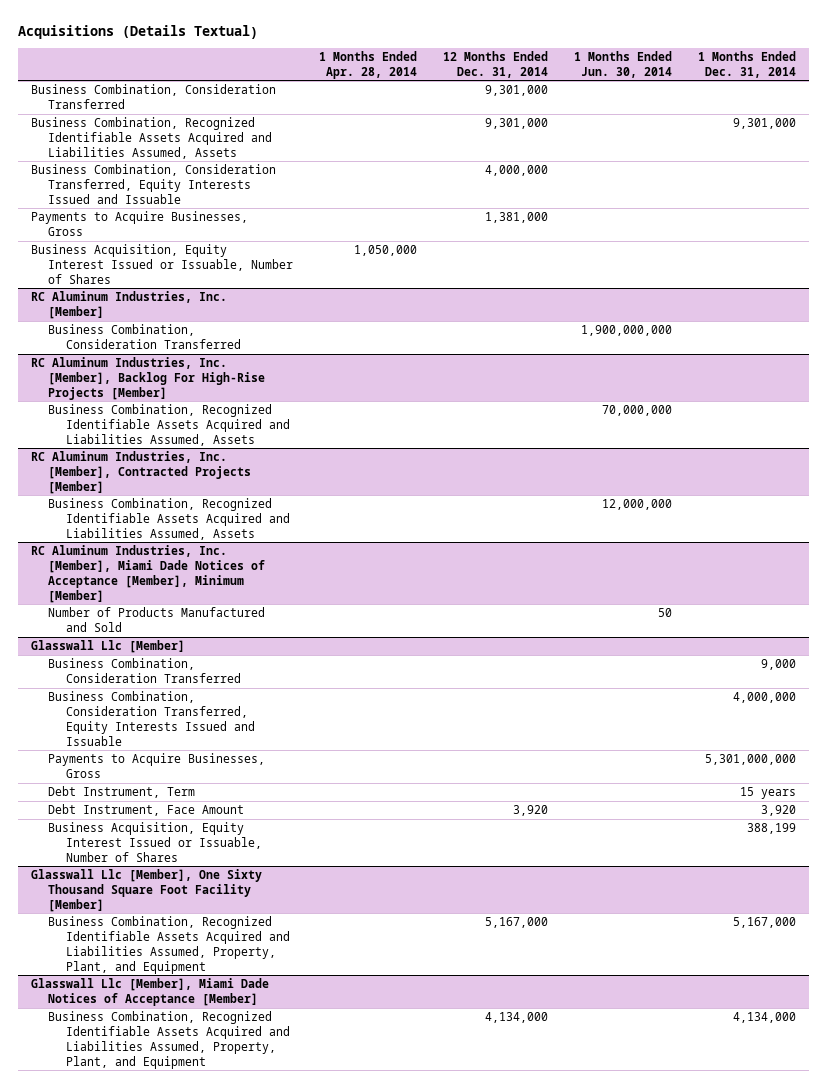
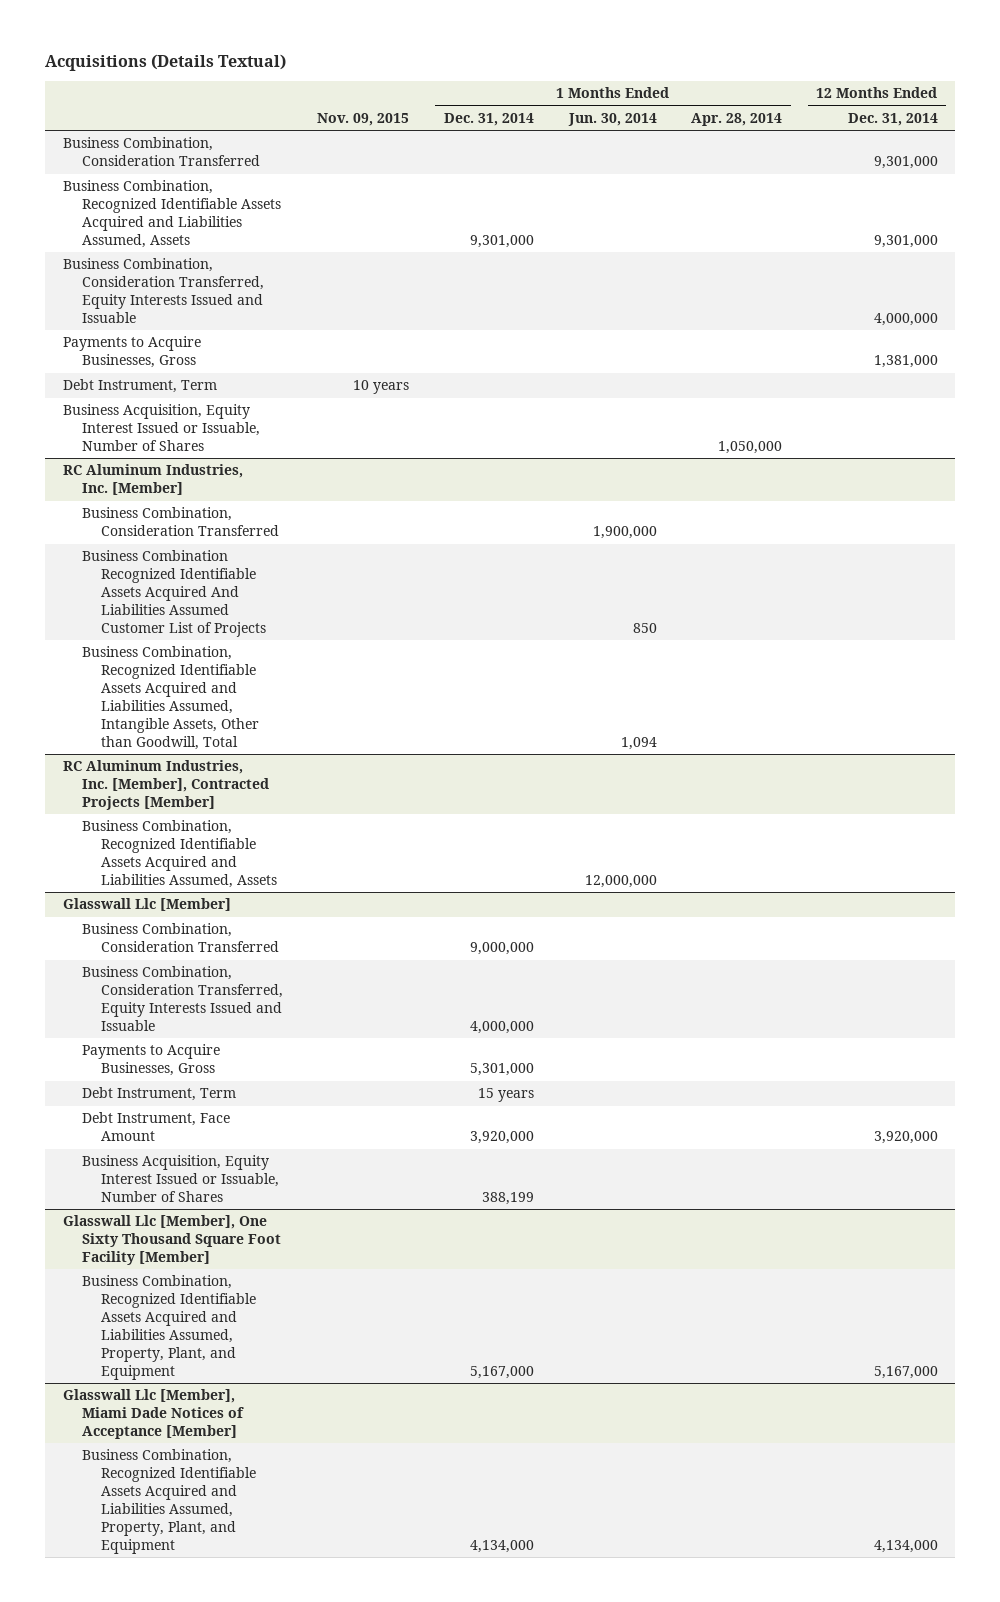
- | 1 Months Ended Apr. 28, 2014 | 12 Months Ended Dec. 31, 2014 | 1 Months Ended Jun. 30, 2014 | 1 Months Ended Dec. 31, 2014
+ | Nov. 09, 2015 | 1 Months Ended Dec. 31, 2014 | 1 Months Ended Jun. 30, 2014 | 1 Months Ended Apr. 28, 2014 | 12 Months Ended Dec. 31, 2014
+ Debt Instrument, Term | 10 years | | | |
@ RC Aluminum Industries, Inc. [Member]
- Business Combination, Consideration Transferred | | | 1,900,000,000 |
- RC Aluminum Industries, Inc. [Member], Backlog For High-Rise Projects [Member]
- Business Combination, Recognized Identifiable Assets Acquired and Liabilities Assumed, Assets | | | 70,000,000 |
@ RC Aluminum Industries, Inc. [Member]
+ Business Combination, Consideration Transferred | | | 1,900,000 | |
+ Business Combination Recognized Identifiable Assets Acquired And Liabilities Assumed Customer List of Projects | | | 850 | |
+ Business Combination, Recognized Identifiable Assets Acquired and Liabilities Assumed, Intangible Assets, Other than Goodwill, Total | | | 1,094 | |
- RC Aluminum Industries, Inc. [Member], Miami Dade Notices of Acceptance [Member], Minimum [Member]
- Number of Products Manufactured and Sold | | | 50 |
@ Glasswall Llc [Member]
- Business Combination, Consideration Transferred | | | | 9,000
+ Business Combination, Consideration Transferred | | 9,000,000 | | |
- Payments to Acquire Businesses, Gross | | | | 5,301,000,000
+ Payments to Acquire Businesses, Gross | | 5,301,000 | | |
- Debt Instrument, Face Amount | | 3,920 | | 3,920
+ Debt Instrument, Face Amount | | 3,920,000 | | | 3,920,000

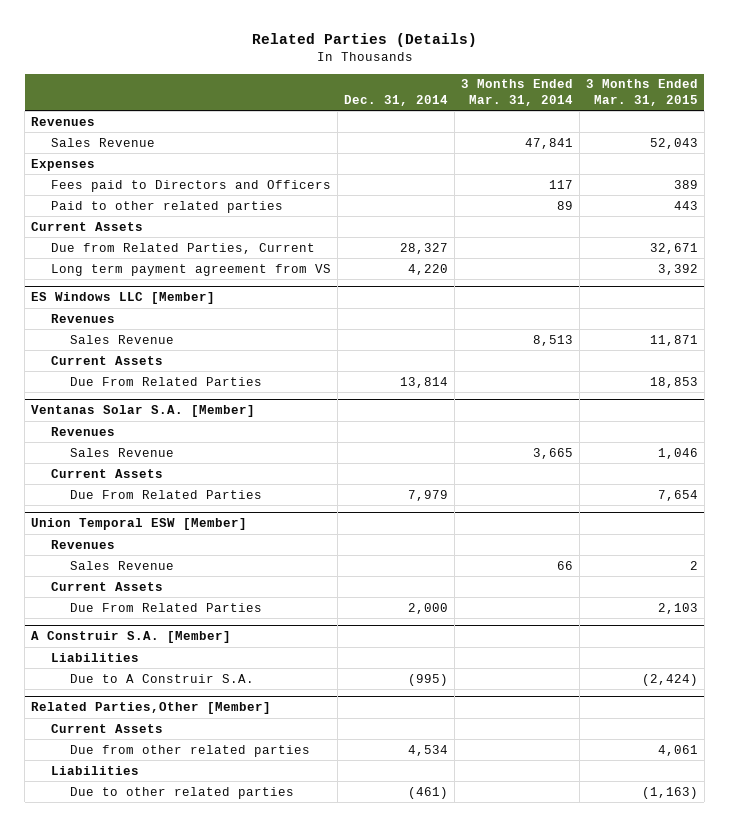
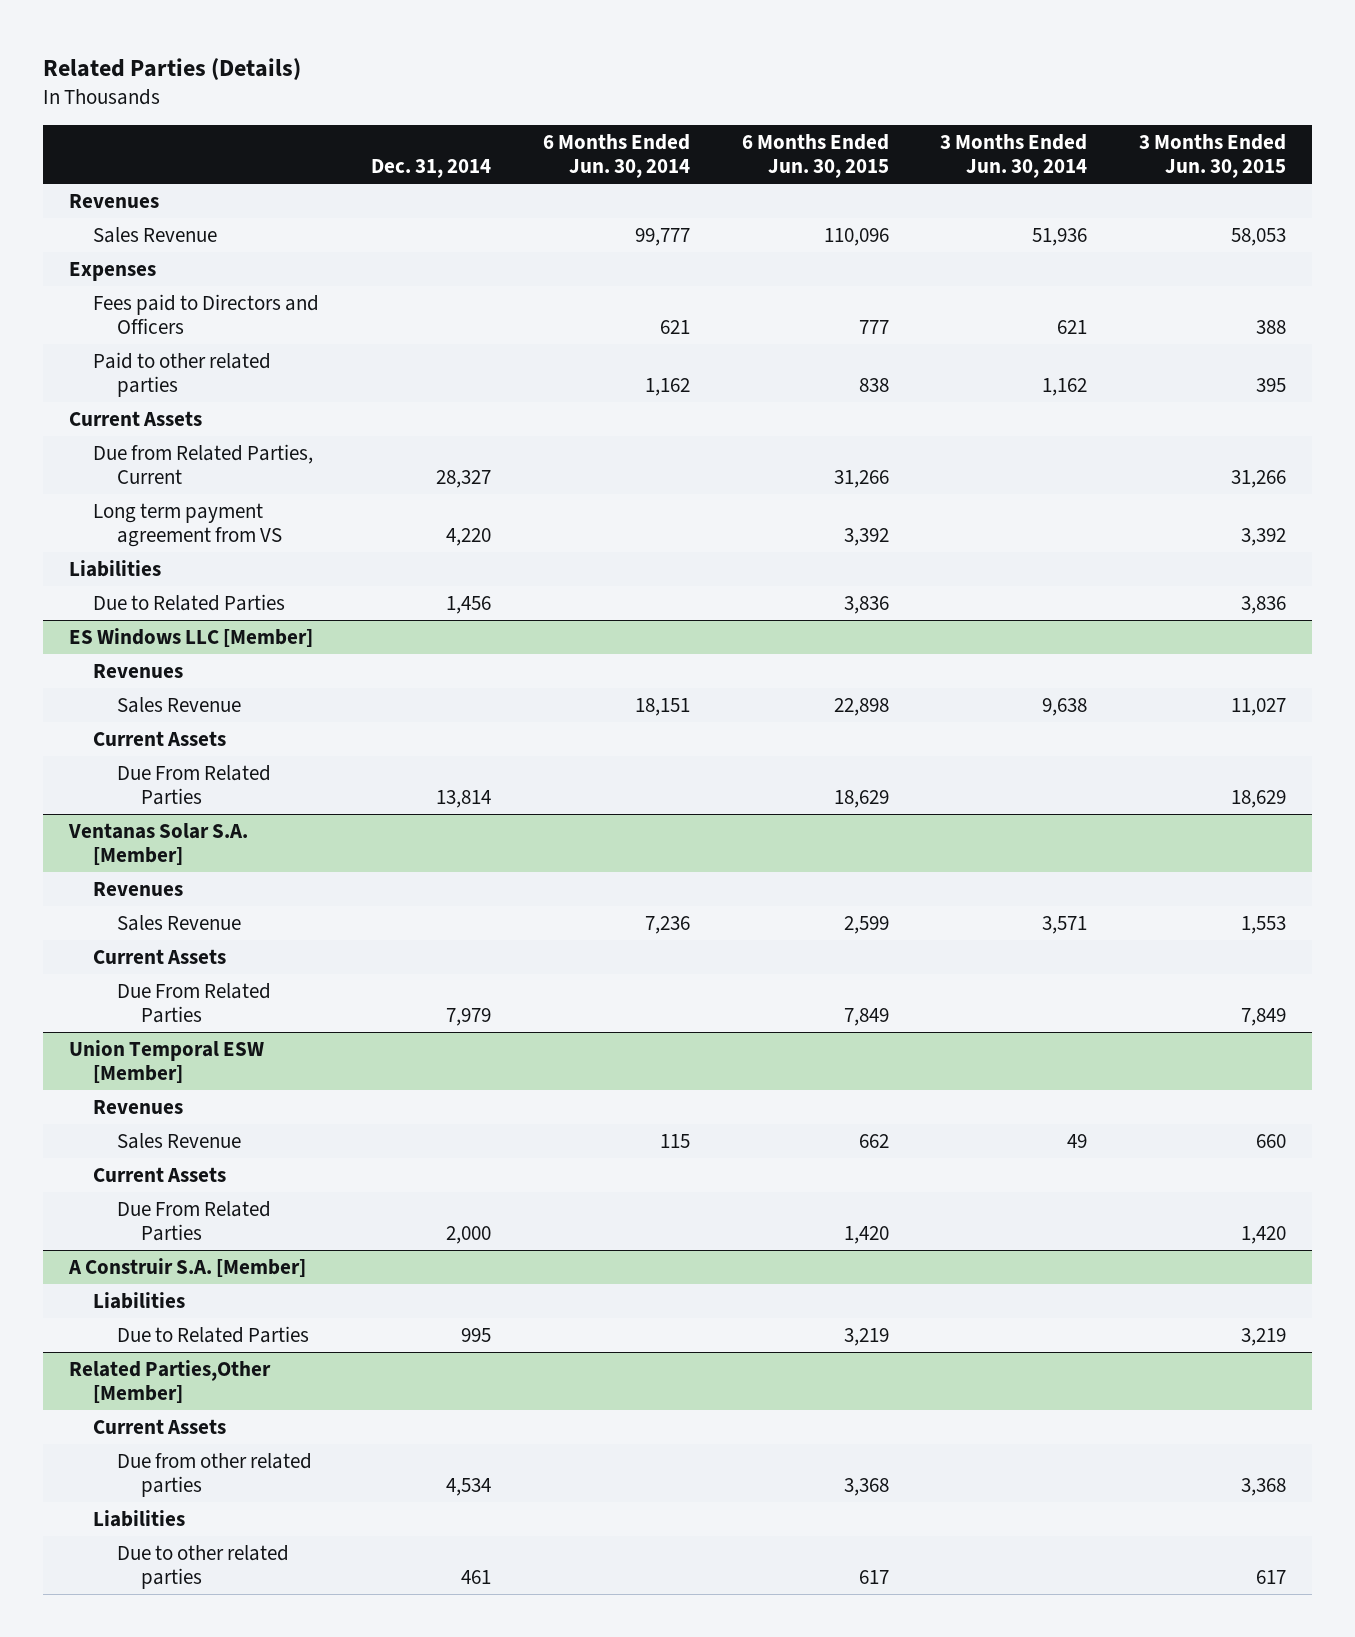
- | Dec. 31, 2014 | 3 Months Ended Mar. 31, 2014 | 3 Months Ended Mar. 31, 2015
+ | Dec. 31, 2014 | 6 Months Ended Jun. 30, 2014 | 6 Months Ended Jun. 30, 2015 | 3 Months Ended Jun. 30, 2014 | 3 Months Ended Jun. 30, 2015
+ Liabilities
+ Due to Related Parties | 1,456 | | 3,836 | | 3,836
@ A Construir S.A. [Member]
- Due to A Construir S.A. | (995) | | (2,424)
+ Due to Related Parties | 995 | | 3,219 | | 3,219
@ Related Parties,Other [Member]
- Due to other related parties | (461) | | (1,163)
+ Due to other related parties | 461 | | 617 | | 617

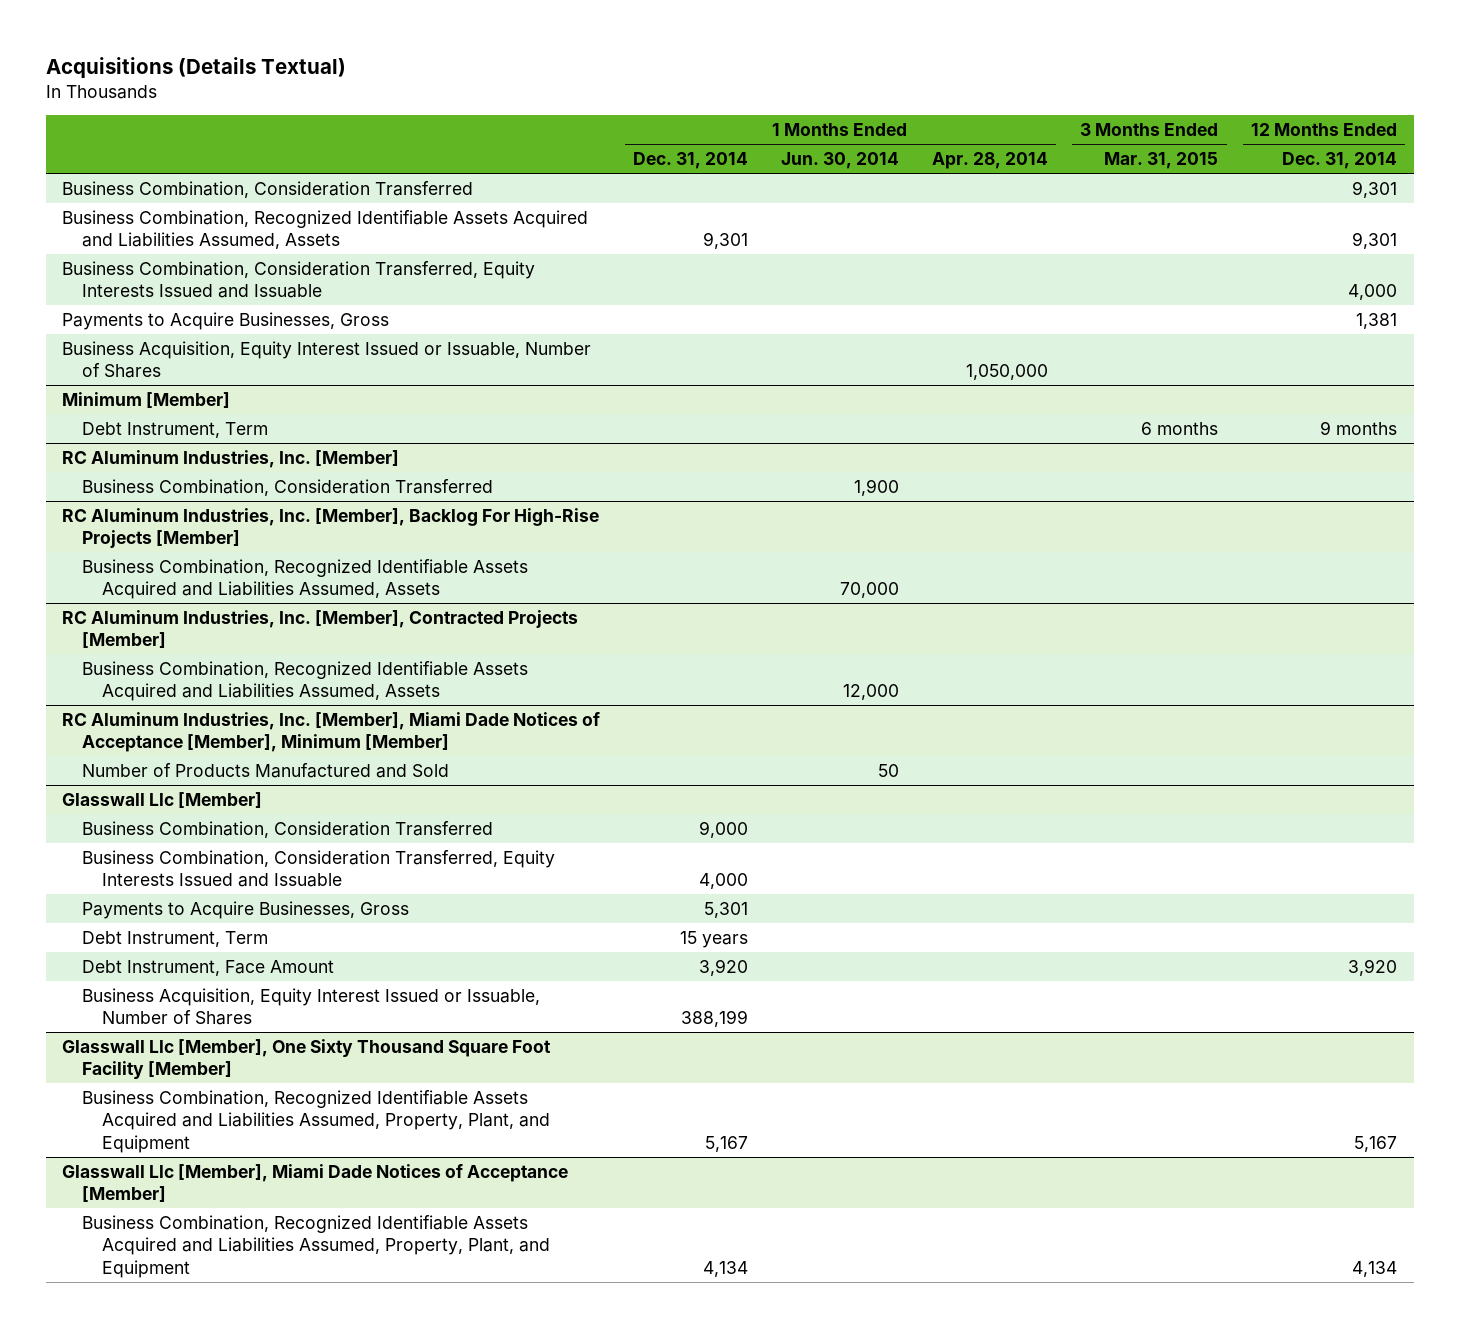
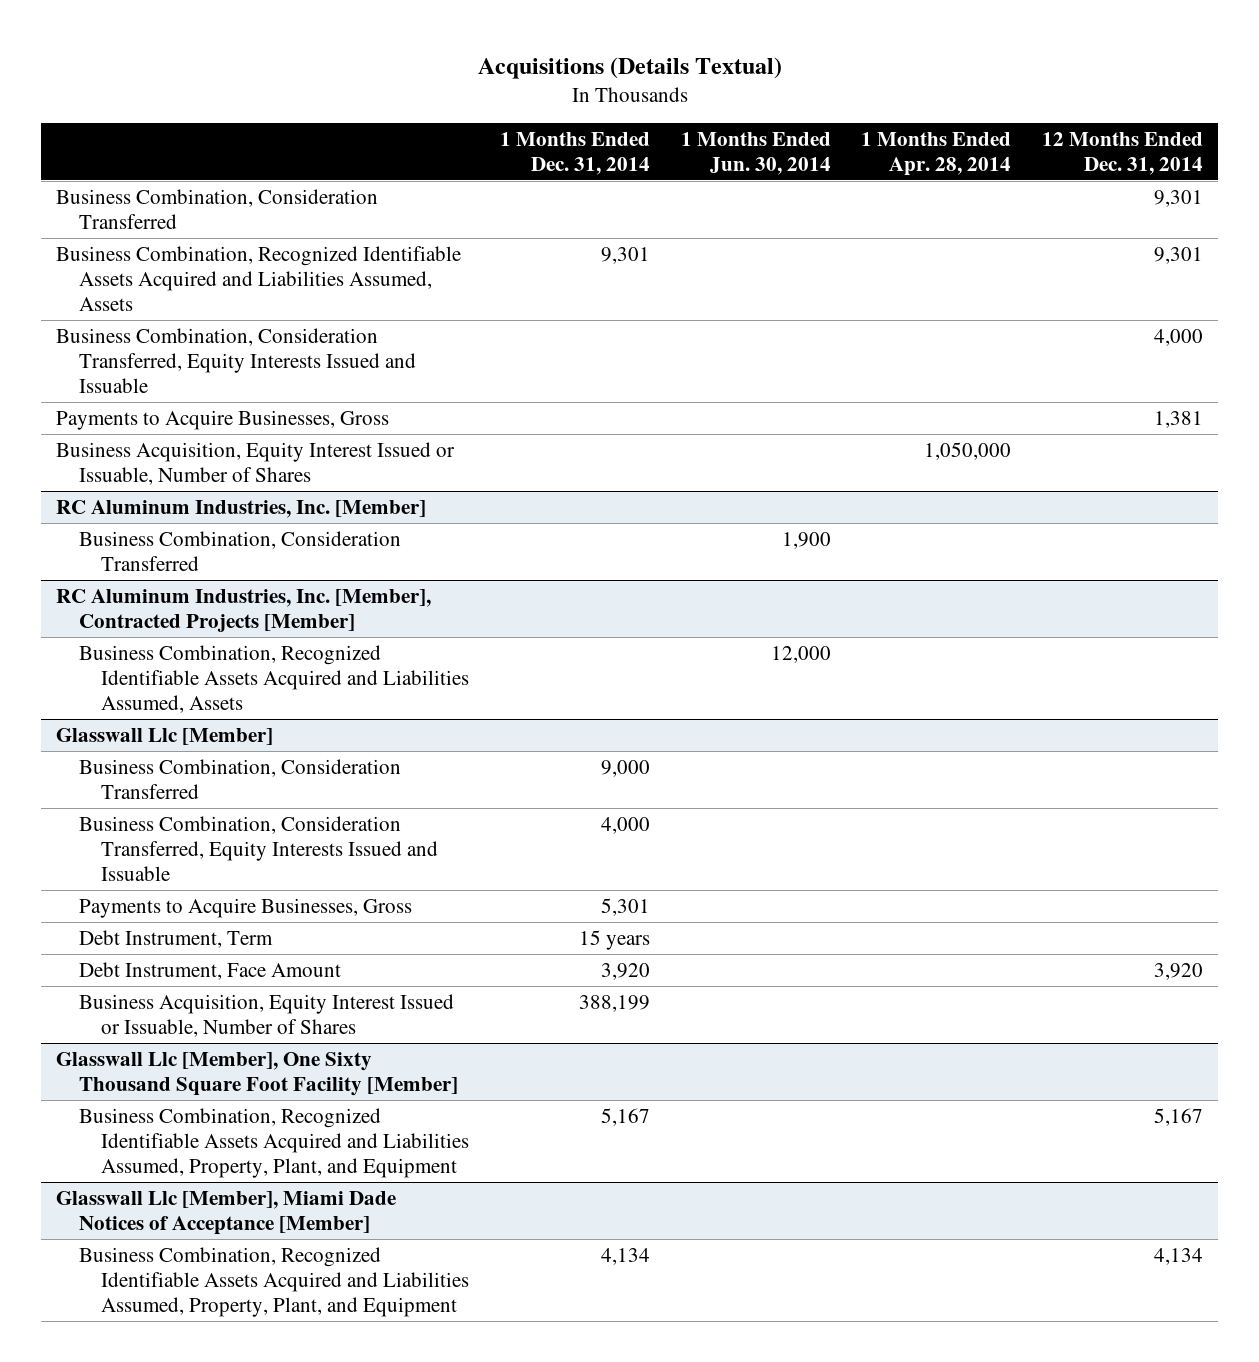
- | 1 Months Ended Dec. 31, 2014 | 1 Months Ended Jun. 30, 2014 | 1 Months Ended Apr. 28, 2014 | 3 Months Ended Mar. 31, 2015 | 12 Months Ended Dec. 31, 2014
+ | 1 Months Ended Dec. 31, 2014 | 1 Months Ended Jun. 30, 2014 | 1 Months Ended Apr. 28, 2014 | 12 Months Ended Dec. 31, 2014
- Minimum [Member]
- Debt Instrument, Term | | | | 6 months | 9 months
- RC Aluminum Industries, Inc. [Member], Backlog For High-Rise Projects [Member]
- Business Combination, Recognized Identifiable Assets Acquired and Liabilities Assumed, Assets | | 70,000 | | |
- RC Aluminum Industries, Inc. [Member], Miami Dade Notices of Acceptance [Member], Minimum [Member]
- Number of Products Manufactured and Sold | | 50 | | |

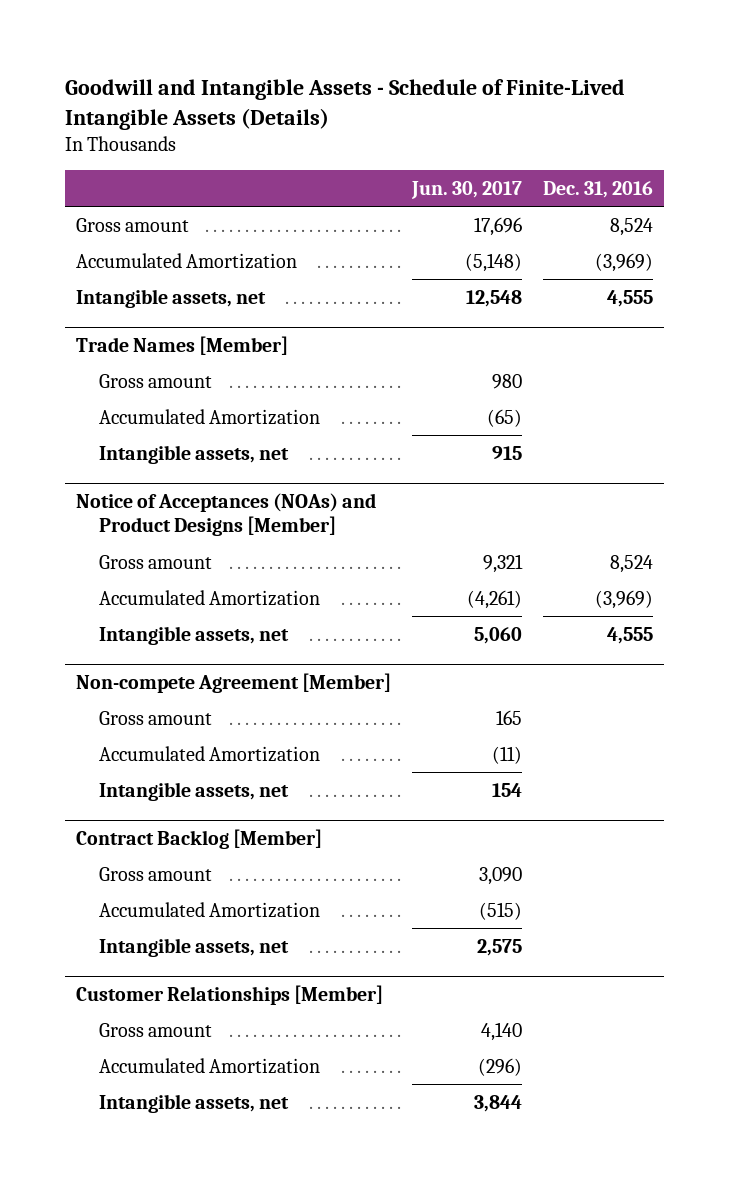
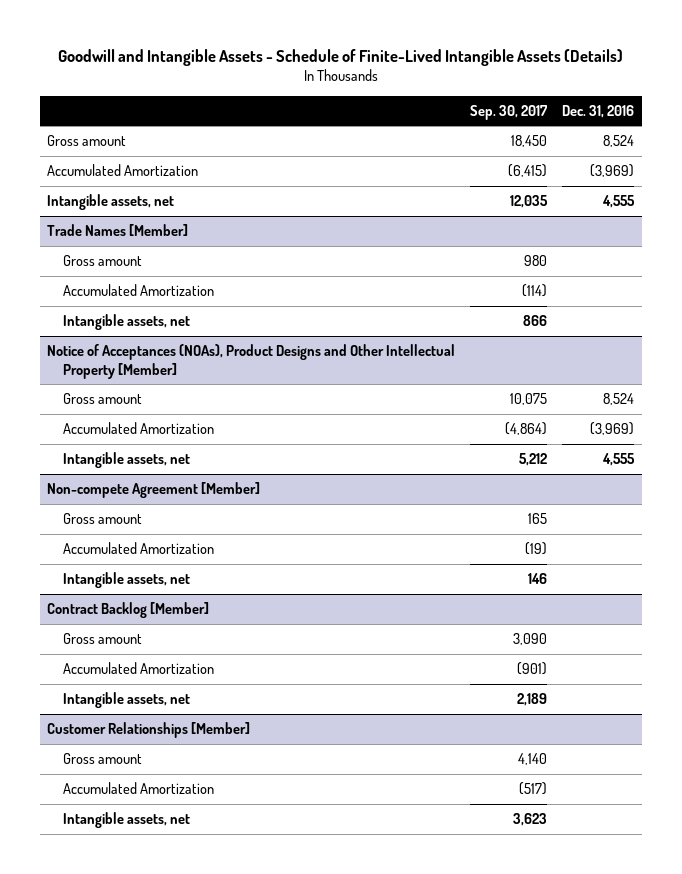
- | Jun. 30, 2017 | Dec. 31, 2016
+ | Sep. 30, 2017 | Dec. 31, 2016
- Notice of Acceptances (NOAs) and Product Designs [Member]
+ Notice of Acceptances (NOAs), Product Designs and Other Intellectual Property [Member]

